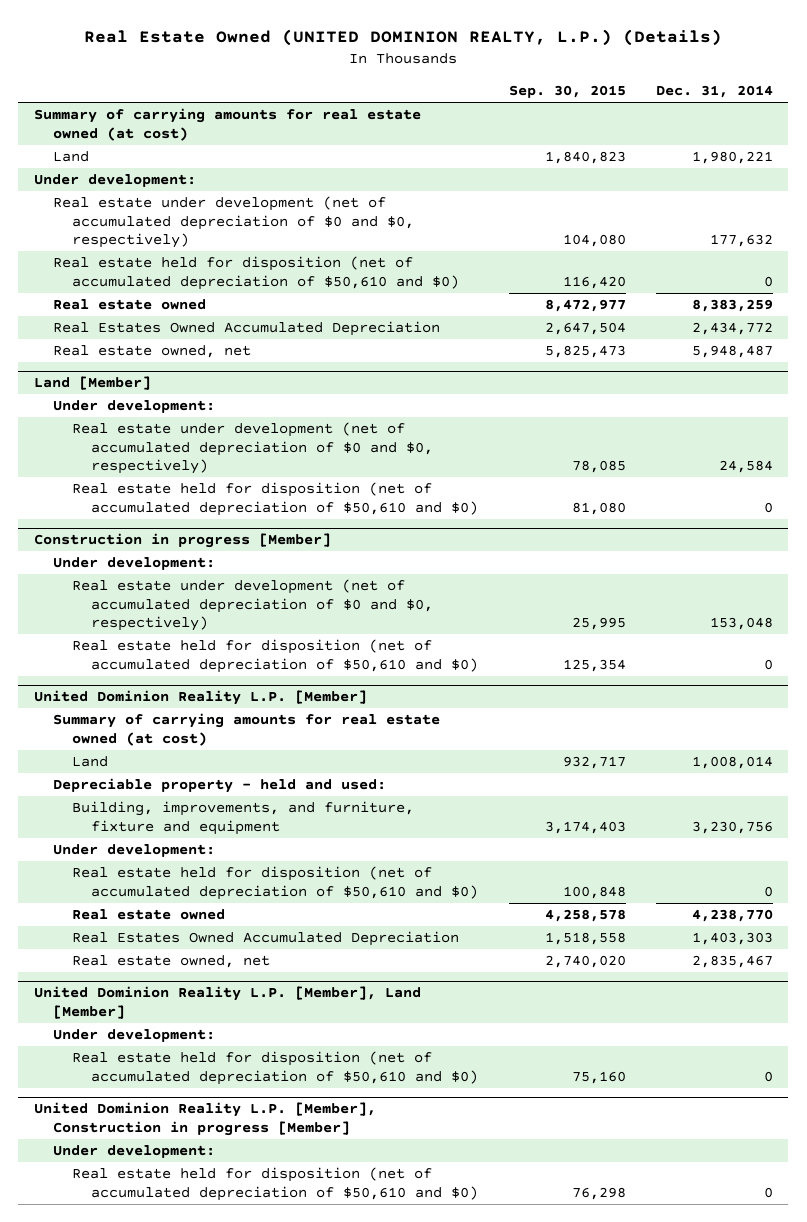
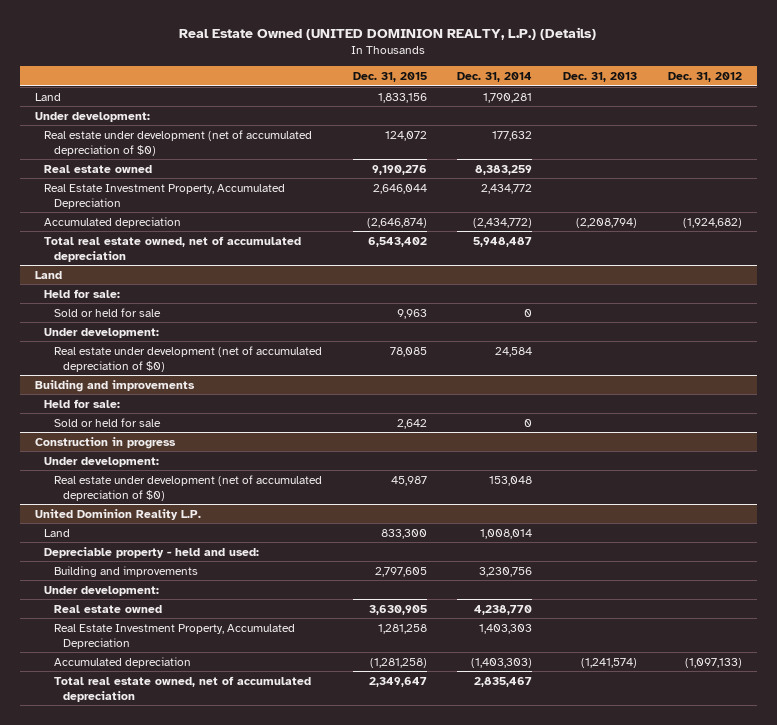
- | Sep. 30, 2015 | Dec. 31, 2014
+ | Dec. 31, 2015 | Dec. 31, 2014 | Dec. 31, 2013 | Dec. 31, 2012
- Summary of carrying amounts for real estate owned (at cost)
- Land | 1,840,823 | 1,980,221
+ Land | 1,833,156 | 1,790,281 | |
- Real estate under development (net of accumulated depreciation of $0 and $0, respectively) | 104,080 | 177,632
- Real estate held for disposition (net of accumulated depreciation of $50,610 and $0) | 116,420 | 0
+ Real estate under development (net of accumulated depreciation of $0) | 124,072 | 177,632 | |
- Real Estates Owned Accumulated Depreciation | 2,647,504 | 2,434,772
- Real estate owned, net | 5,825,473 | 5,948,487
- Land [Member]
+ Real Estate Investment Property, Accumulated Depreciation | 2,646,044 | 2,434,772 | |
+ Accumulated depreciation | (2,646,874) | (2,434,772) | (2,208,794) | (1,924,682)
+ Total real estate owned, net of accumulated depreciation | 6,543,402 | 5,948,487 | |
+ Land
+ Held for sale:
+ Sold or held for sale | 9,963 | 0 | |
- Real estate under development (net of accumulated depreciation of $0 and $0, respectively) | 78,085 | 24,584
- Real estate held for disposition (net of accumulated depreciation of $50,610 and $0) | 81,080 | 0
- Construction in progress [Member]
+ Real estate under development (net of accumulated depreciation of $0) | 78,085 | 24,584 | |
+ Building and improvements
+ Held for sale:
+ Sold or held for sale | 2,642 | 0 | |
+ Construction in progress
- Real estate under development (net of accumulated depreciation of $0 and $0, respectively) | 25,995 | 153,048
- Real estate held for disposition (net of accumulated depreciation of $50,610 and $0) | 125,354 | 0
- United Dominion Reality L.P. [Member]
- Summary of carrying amounts for real estate owned (at cost)
+ Real estate under development (net of accumulated depreciation of $0) | 45,987 | 153,048 | |
+ United Dominion Reality L.P.
- Building, improvements, and furniture, fixture and equipment | 3,174,403 | 3,230,756
+ Building and improvements | 2,797,605 | 3,230,756 | |
- Real estate held for disposition (net of accumulated depreciation of $50,610 and $0) | 100,848 | 0
- Real Estates Owned Accumulated Depreciation | 1,518,558 | 1,403,303
- Real estate owned, net | 2,740,020 | 2,835,467
- United Dominion Reality L.P. [Member], Land [Member]
- Under development:
- Real estate held for disposition (net of accumulated depreciation of $50,610 and $0) | 75,160 | 0
- United Dominion Reality L.P. [Member], Construction in progress [Member]
- Under development:
- Real estate held for disposition (net of accumulated depreciation of $50,610 and $0) | 76,298 | 0
+ Real Estate Investment Property, Accumulated Depreciation | 1,281,258 | 1,403,303 | |
+ Accumulated depreciation | (1,281,258) | (1,403,303) | (1,241,574) | (1,097,133)
+ Total real estate owned, net of accumulated depreciation | 2,349,647 | 2,835,467 | |

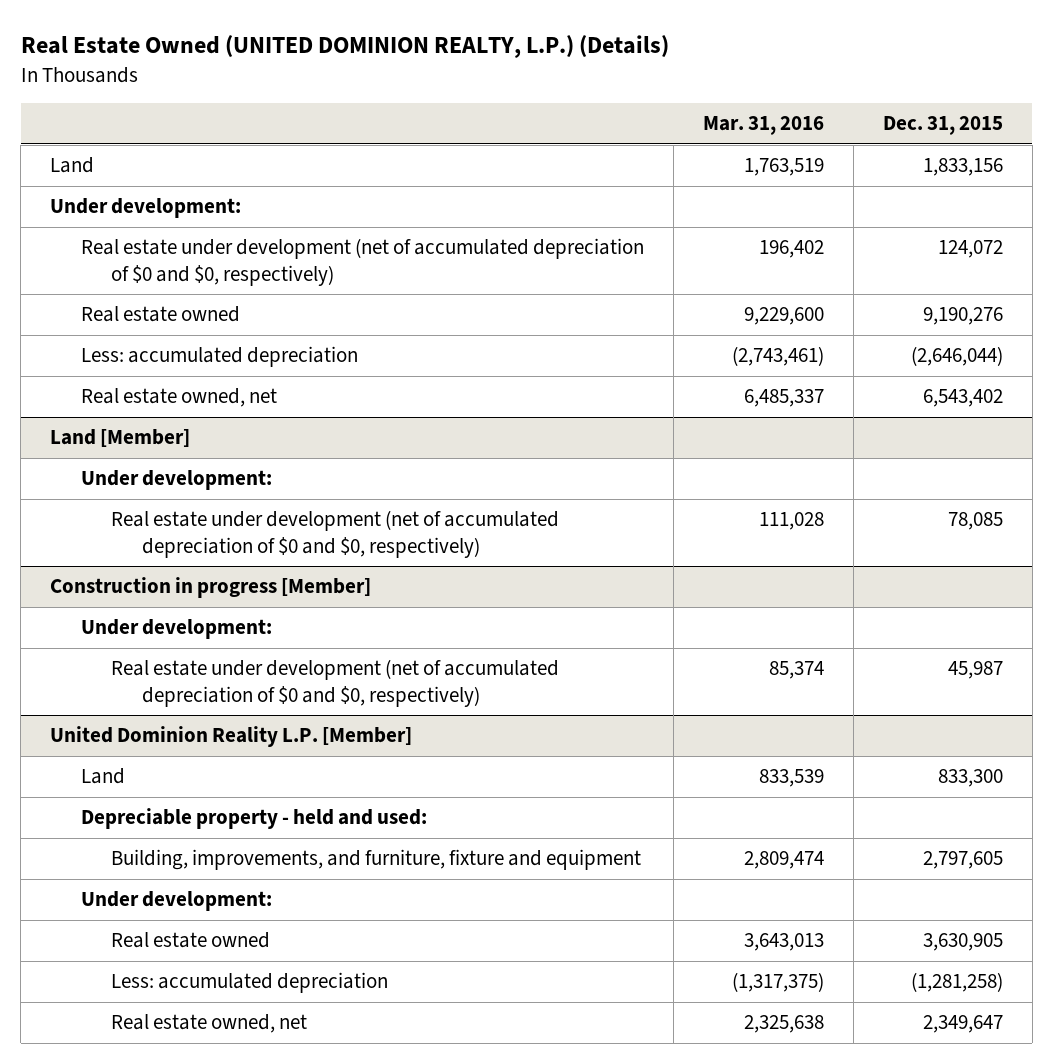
- | Dec. 31, 2015 | Dec. 31, 2014 | Dec. 31, 2013 | Dec. 31, 2012
+ | Mar. 31, 2016 | Dec. 31, 2015
- Real estate under development (net of accumulated depreciation of $0) | 124,072 | 177,632 | |
+ Real estate under development (net of accumulated depreciation of $0 and $0, respectively) | 196,402 | 124,072
- Real Estate Investment Property, Accumulated Depreciation | 2,646,044 | 2,434,772 | |
- Accumulated depreciation | (2,646,874) | (2,434,772) | (2,208,794) | (1,924,682)
- Total real estate owned, net of accumulated depreciation | 6,543,402 | 5,948,487 | |
- Land
- Held for sale:
- Sold or held for sale | 9,963 | 0 | |
+ Less: accumulated depreciation | (2,743,461) | (2,646,044)
+ Real estate owned, net | 6,485,337 | 6,543,402
+ Land [Member]
- Real estate under development (net of accumulated depreciation of $0) | 78,085 | 24,584 | |
- Building and improvements
- Held for sale:
- Sold or held for sale | 2,642 | 0 | |
- Construction in progress
+ Real estate under development (net of accumulated depreciation of $0 and $0, respectively) | 111,028 | 78,085
+ Construction in progress [Member]
- Real estate under development (net of accumulated depreciation of $0) | 45,987 | 153,048 | |
- United Dominion Reality L.P.
+ Real estate under development (net of accumulated depreciation of $0 and $0, respectively) | 85,374 | 45,987
+ United Dominion Reality L.P. [Member]
- Building and improvements | 2,797,605 | 3,230,756 | |
+ Building, improvements, and furniture, fixture and equipment | 2,809,474 | 2,797,605
- Real Estate Investment Property, Accumulated Depreciation | 1,281,258 | 1,403,303 | |
- Accumulated depreciation | (1,281,258) | (1,403,303) | (1,241,574) | (1,097,133)
- Total real estate owned, net of accumulated depreciation | 2,349,647 | 2,835,467 | |
+ Less: accumulated depreciation | (1,317,375) | (1,281,258)
+ Real estate owned, net | 2,325,638 | 2,349,647

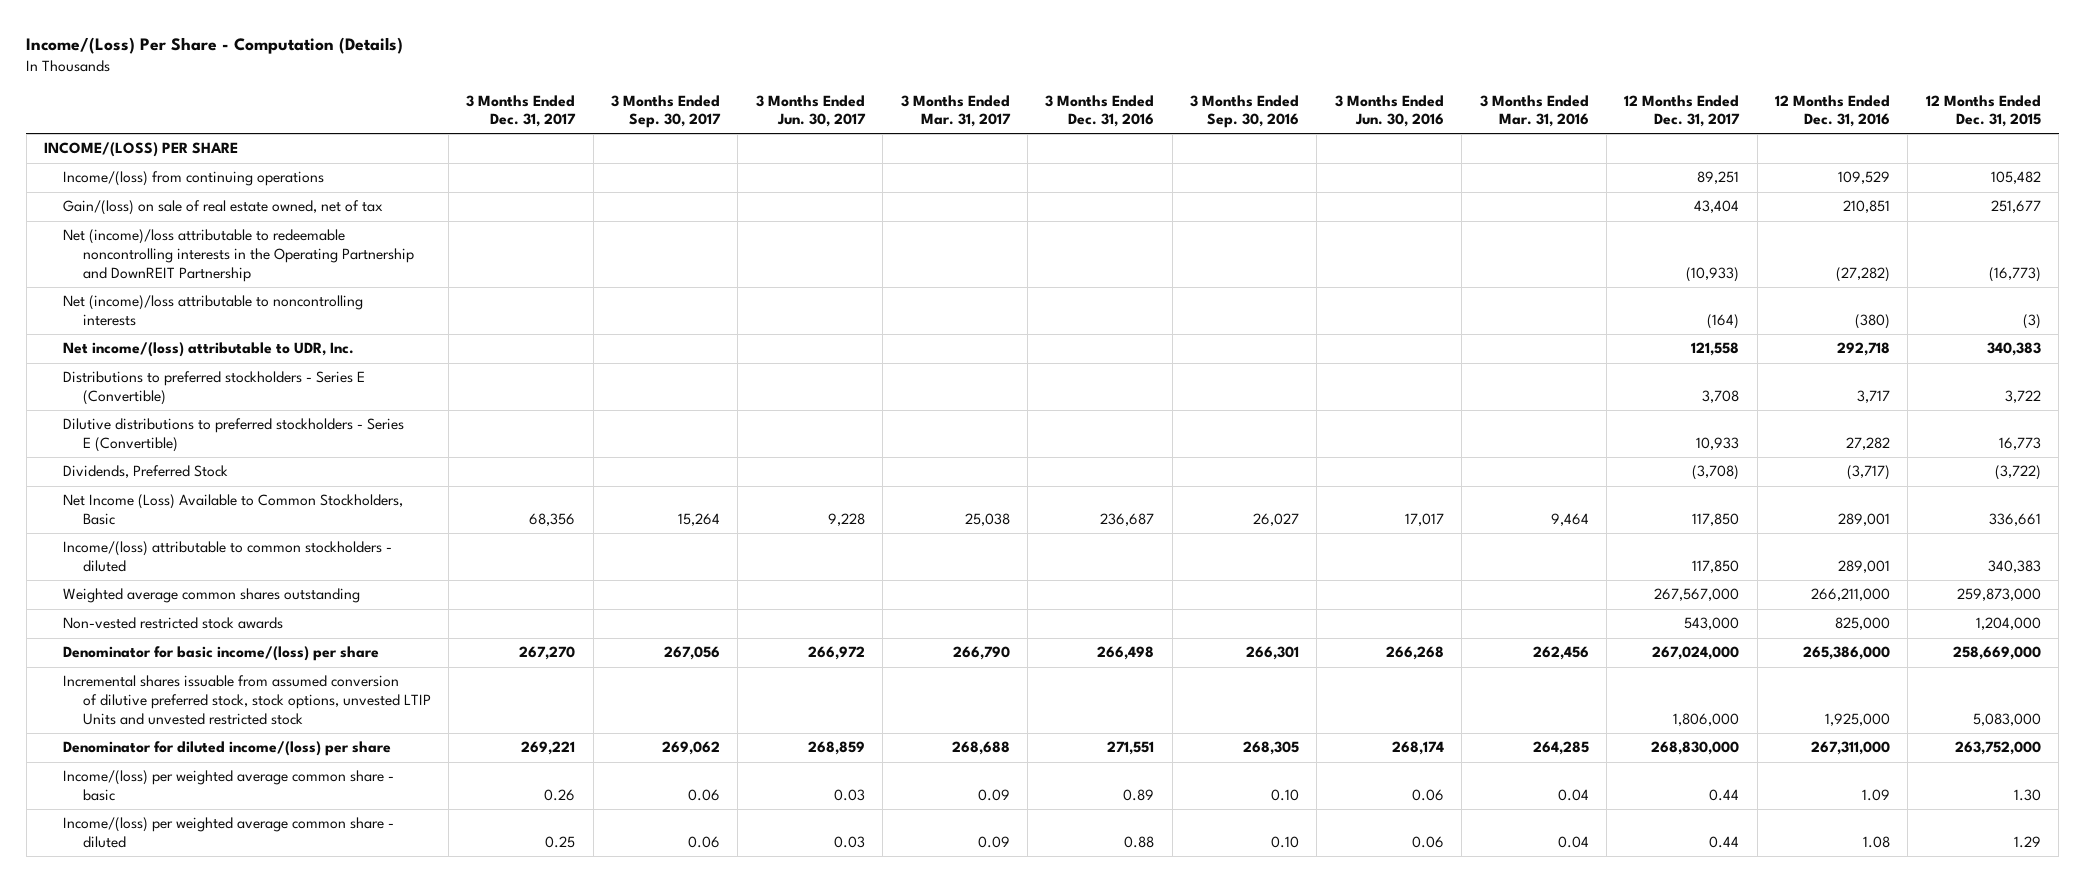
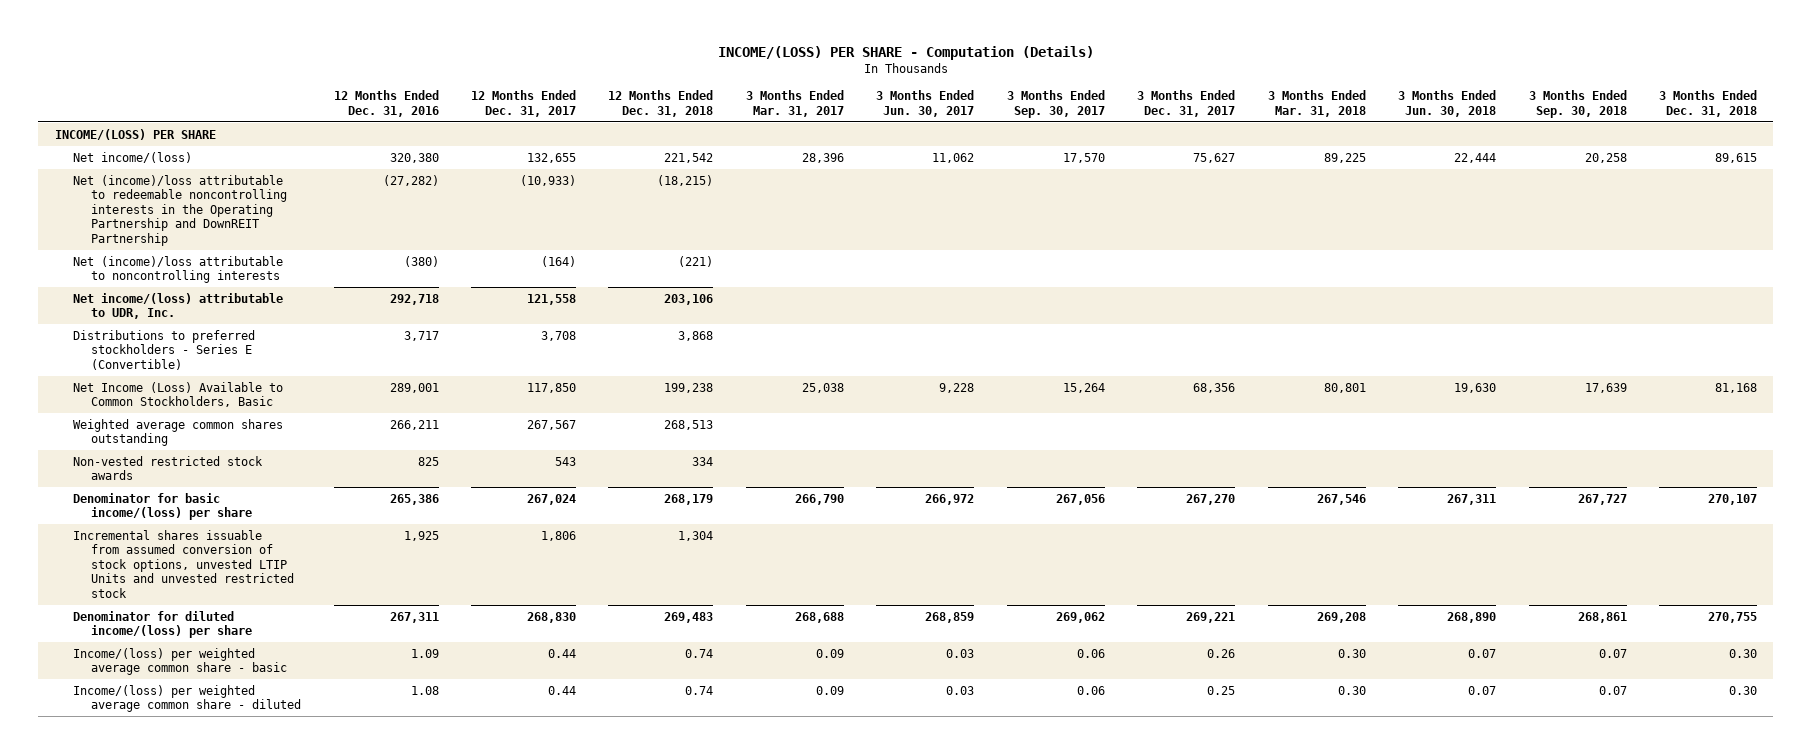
- Income/(Loss) Per Share - Computation (Details)
+ INCOME/(LOSS) PER SHARE - Computation (Details)
- | 3 Months Ended Dec. 31, 2017 | 3 Months Ended Sep. 30, 2017 | 3 Months Ended Jun. 30, 2017 | 3 Months Ended Mar. 31, 2017 | 3 Months Ended Dec. 31, 2016 | 3 Months Ended Sep. 30, 2016 | 3 Months Ended Jun. 30, 2016 | 3 Months Ended Mar. 31, 2016 | 12 Months Ended Dec. 31, 2017 | 12 Months Ended Dec. 31, 2016 | 12 Months Ended Dec. 31, 2015
+ | 12 Months Ended Dec. 31, 2016 | 12 Months Ended Dec. 31, 2017 | 12 Months Ended Dec. 31, 2018 | 3 Months Ended Mar. 31, 2017 | 3 Months Ended Jun. 30, 2017 | 3 Months Ended Sep. 30, 2017 | 3 Months Ended Dec. 31, 2017 | 3 Months Ended Mar. 31, 2018 | 3 Months Ended Jun. 30, 2018 | 3 Months Ended Sep. 30, 2018 | 3 Months Ended Dec. 31, 2018
- Income/(loss) from continuing operations | | | | | | | | | 89,251 | 109,529 | 105,482
- Gain/(loss) on sale of real estate owned, net of tax | | | | | | | | | 43,404 | 210,851 | 251,677
+ Net income/(loss) | 320,380 | 132,655 | 221,542 | 28,396 | 11,062 | 17,570 | 75,627 | 89,225 | 22,444 | 20,258 | 89,615
- Dilutive distributions to preferred stockholders - Series E (Convertible) | | | | | | | | | 10,933 | 27,282 | 16,773
- Dividends, Preferred Stock | | | | | | | | | (3,708) | (3,717) | (3,722)
- Income/(loss) attributable to common stockholders - diluted | | | | | | | | | 117,850 | 289,001 | 340,383
- Weighted average common shares outstanding | | | | | | | | | 267,567,000 | 266,211,000 | 259,873,000
- Non-vested restricted stock awards | | | | | | | | | 543,000 | 825,000 | 1,204,000
- Denominator for basic income/(loss) per share | 267,270 | 267,056 | 266,972 | 266,790 | 266,498 | 266,301 | 266,268 | 262,456 | 267,024,000 | 265,386,000 | 258,669,000
- Incremental shares issuable from assumed conversion of dilutive preferred stock, stock options, unvested LTIP Units and unvested restricted stock | | | | | | | | | 1,806,000 | 1,925,000 | 5,083,000
- Denominator for diluted income/(loss) per share | 269,221 | 269,062 | 268,859 | 268,688 | 271,551 | 268,305 | 268,174 | 264,285 | 268,830,000 | 267,311,000 | 263,752,000
+ Weighted average common shares outstanding | 266,211 | 267,567 | 268,513 | | | | | | | |
+ Non-vested restricted stock awards | 825 | 543 | 334 | | | | | | | |
+ Denominator for basic income/(loss) per share | 265,386 | 267,024 | 268,179 | 266,790 | 266,972 | 267,056 | 267,270 | 267,546 | 267,311 | 267,727 | 270,107
+ Incremental shares issuable from assumed conversion of stock options, unvested LTIP Units and unvested restricted stock | 1,925 | 1,806 | 1,304 | | | | | | | |
+ Denominator for diluted income/(loss) per share | 267,311 | 268,830 | 269,483 | 268,688 | 268,859 | 269,062 | 269,221 | 269,208 | 268,890 | 268,861 | 270,755

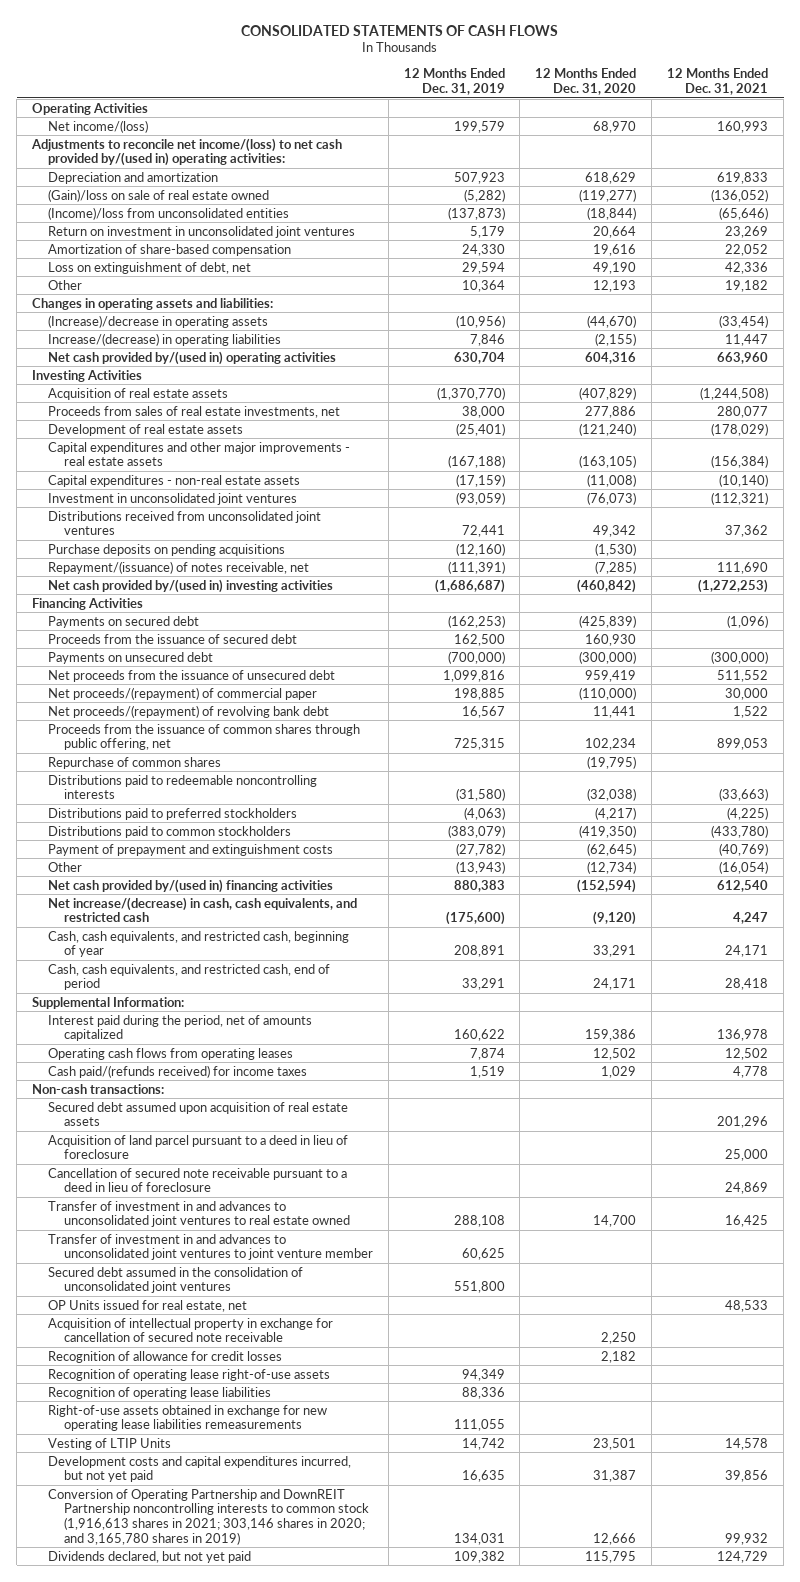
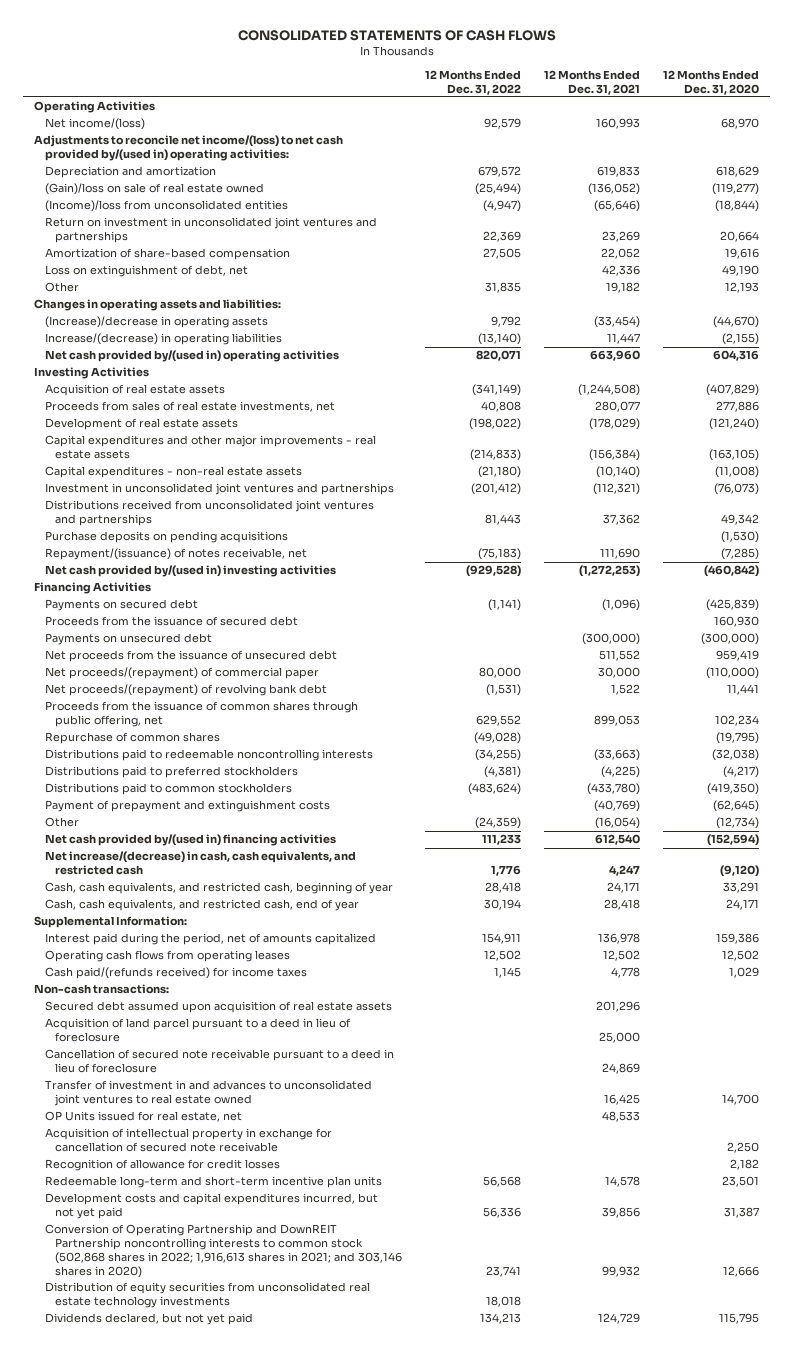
- | 12 Months Ended Dec. 31, 2019 | 12 Months Ended Dec. 31, 2020 | 12 Months Ended Dec. 31, 2021
+ | 12 Months Ended Dec. 31, 2022 | 12 Months Ended Dec. 31, 2021 | 12 Months Ended Dec. 31, 2020
- Return on investment in unconsolidated joint ventures | 5,179 | 20,664 | 23,269
+ Return on investment in unconsolidated joint ventures and partnerships | 22,369 | 23,269 | 20,664
- Investment in unconsolidated joint ventures | (93,059) | (76,073) | (112,321)
- Distributions received from unconsolidated joint ventures | 72,441 | 49,342 | 37,362
+ Investment in unconsolidated joint ventures and partnerships | (201,412) | (112,321) | (76,073)
+ Distributions received from unconsolidated joint ventures and partnerships | 81,443 | 37,362 | 49,342
- Cash, cash equivalents, and restricted cash, end of period | 33,291 | 24,171 | 28,418
+ Cash, cash equivalents, and restricted cash, end of year | 30,194 | 28,418 | 24,171
- Transfer of investment in and advances to unconsolidated joint ventures to joint venture member | 60,625 | |
- Secured debt assumed in the consolidation of unconsolidated joint ventures | 551,800 | |
- Recognition of operating lease right-of-use assets | 94,349 | |
- Recognition of operating lease liabilities | 88,336 | |
- Right-of-use assets obtained in exchange for new operating lease liabilities remeasurements | 111,055 | |
- Vesting of LTIP Units | 14,742 | 23,501 | 14,578
+ Redeemable long-term and short-term incentive plan units | 56,568 | 14,578 | 23,501
- Conversion of Operating Partnership and DownREIT Partnership noncontrolling interests to common stock (1,916,613 shares in 2021; 303,146 shares in 2020; and 3,165,780 shares in 2019) | 134,031 | 12,666 | 99,932
+ Conversion of Operating Partnership and DownREIT Partnership noncontrolling interests to common stock (502,868 shares in 2022; 1,916,613 shares in 2021; and 303,146 shares in 2020) | 23,741 | 99,932 | 12,666
+ Distribution of equity securities from unconsolidated real estate technology investments | 18,018 | |

